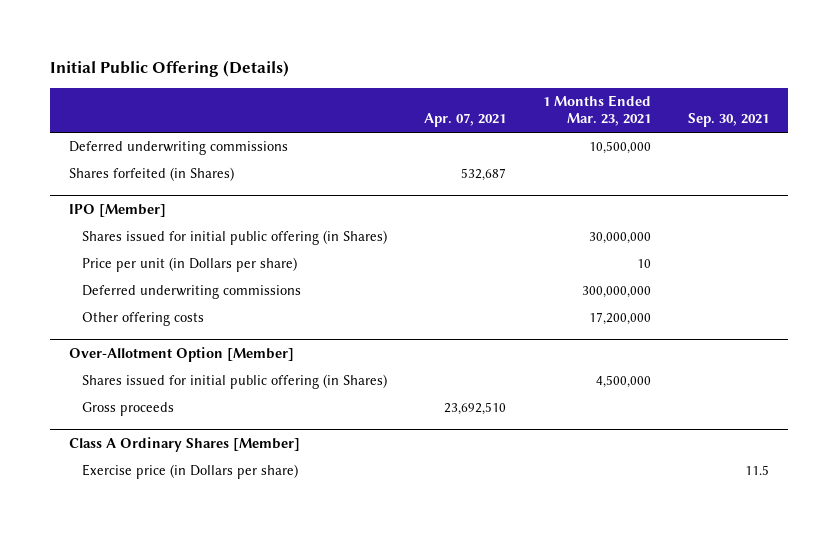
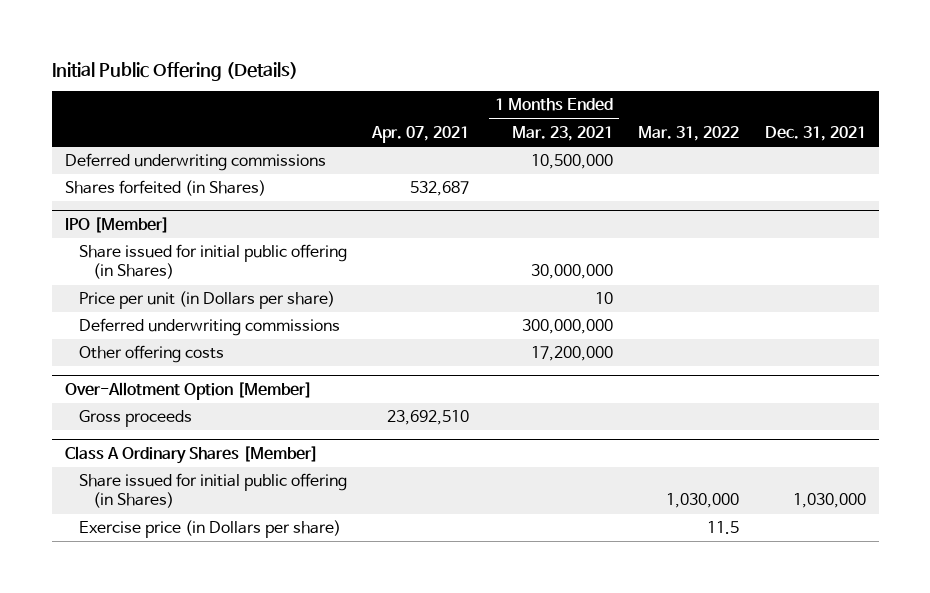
- | Apr. 07, 2021 | 1 Months Ended Mar. 23, 2021 | Sep. 30, 2021
+ | Apr. 07, 2021 | 1 Months Ended Mar. 23, 2021 | Mar. 31, 2022 | Dec. 31, 2021
@ IPO [Member]
- Shares issued for initial public offering (in Shares) | | 30,000,000 |
+ Share issued for initial public offering (in Shares) | | 30,000,000 | |
@ Over-Allotment Option [Member]
- Shares issued for initial public offering (in Shares) | | 4,500,000 |
@ Class A Ordinary Shares [Member]
+ Share issued for initial public offering (in Shares) | | | 1,030,000 | 1,030,000

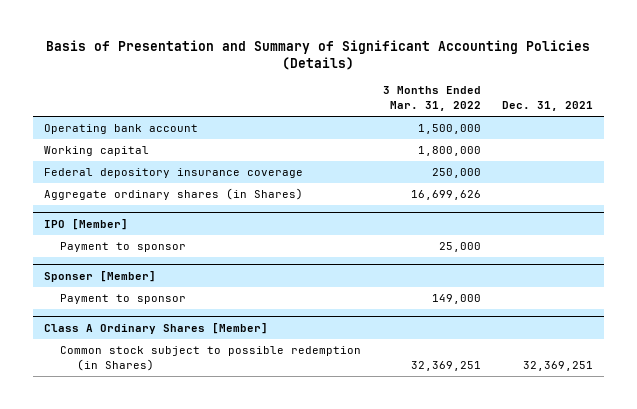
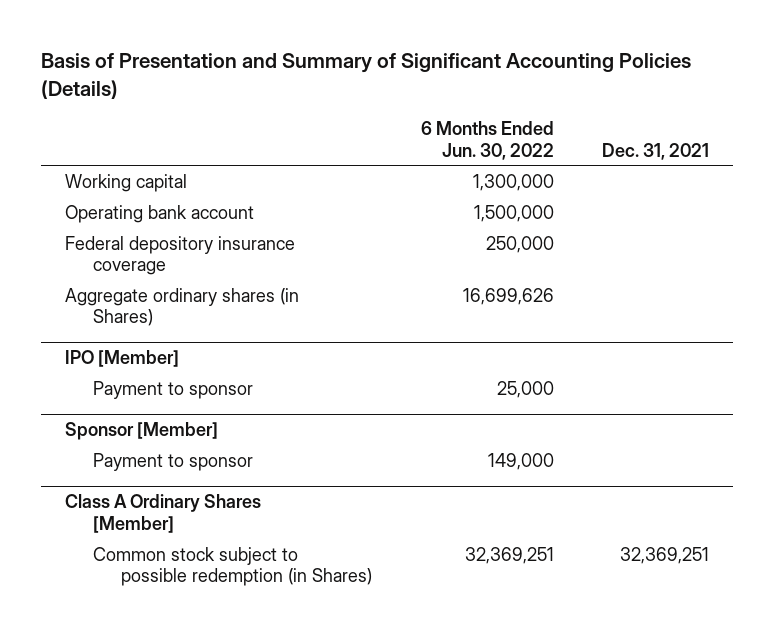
- | 3 Months Ended Mar. 31, 2022 | Dec. 31, 2021
+ | 6 Months Ended Jun. 30, 2022 | Dec. 31, 2021
moved down: Operating bank account | 1,500,000 |
- Sponser [Member]
+ Sponsor [Member]

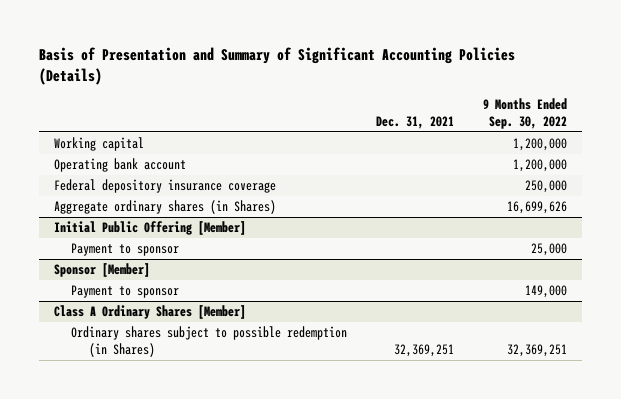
- | 6 Months Ended Jun. 30, 2022 | Dec. 31, 2021
+ | Dec. 31, 2021 | 9 Months Ended Sep. 30, 2022
- IPO [Member]
+ Initial Public Offering [Member]
@ Class A Ordinary Shares [Member]
- Common stock subject to possible redemption (in Shares) | 32,369,251 | 32,369,251
+ Ordinary shares subject to possible redemption (in Shares) | 32,369,251 | 32,369,251

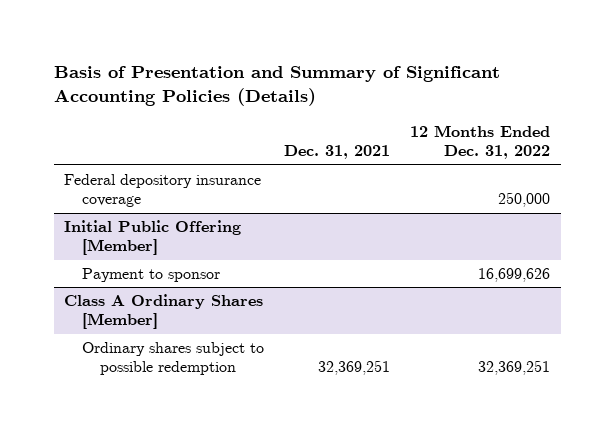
- | Dec. 31, 2021 | 9 Months Ended Sep. 30, 2022
+ | Dec. 31, 2021 | 12 Months Ended Dec. 31, 2022
- Working capital | | 1,200,000
- Operating bank account | | 1,200,000
- Aggregate ordinary shares (in Shares) | | 16,699,626
- Sponsor [Member]
- Payment to sponsor | | 149,000
@ Class A Ordinary Shares [Member]
- Ordinary shares subject to possible redemption (in Shares) | 32,369,251 | 32,369,251
+ Ordinary shares subject to possible redemption | 32,369,251 | 32,369,251

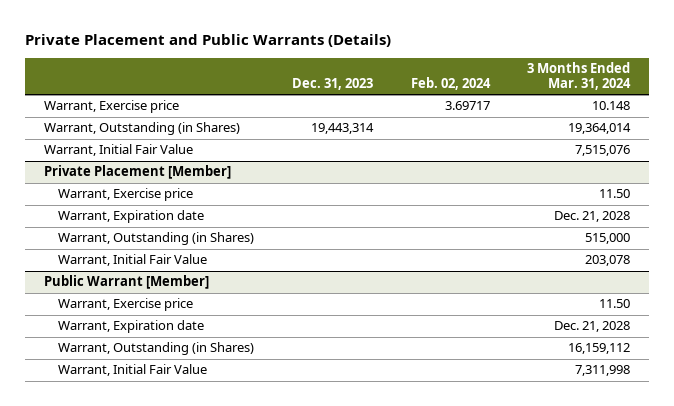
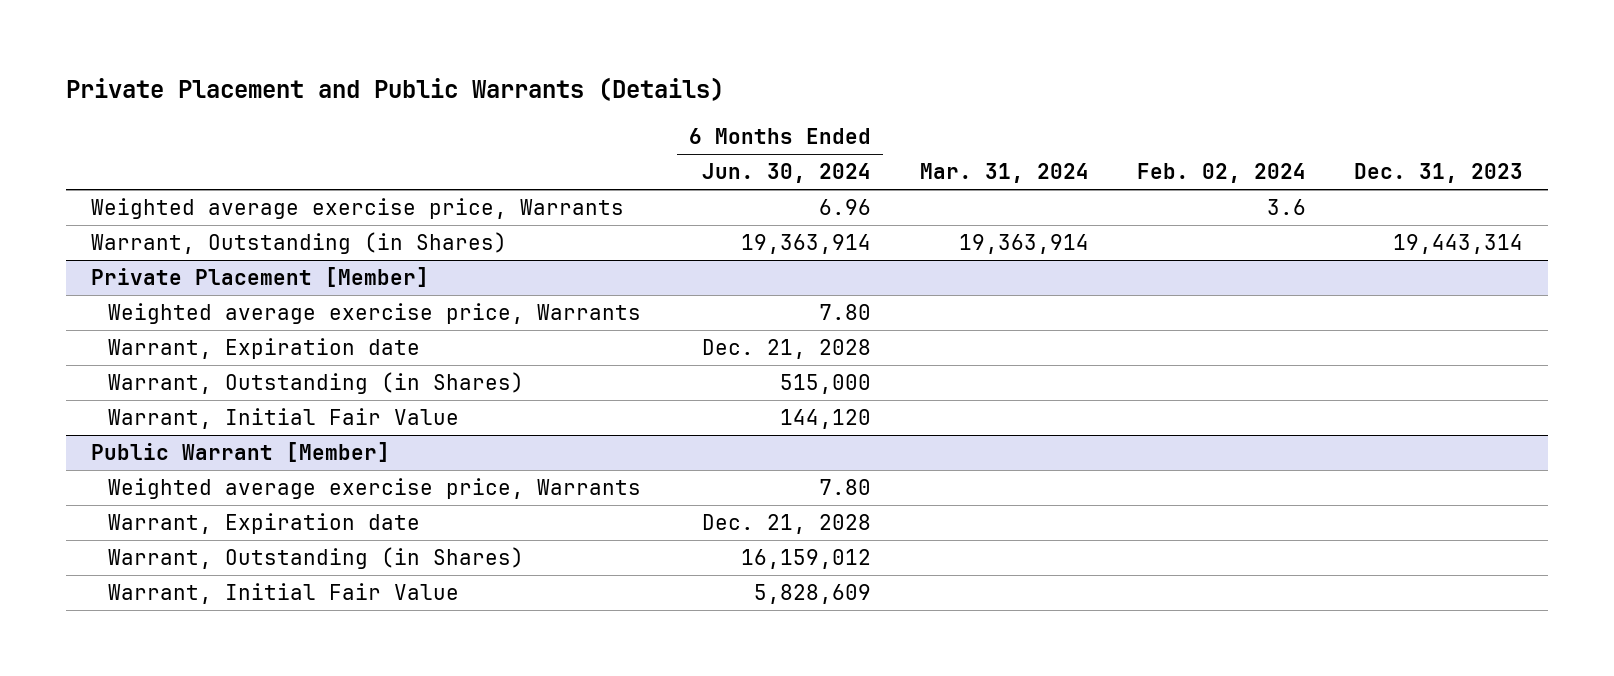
- | Dec. 31, 2023 | Feb. 02, 2024 | 3 Months Ended Mar. 31, 2024
+ | 6 Months Ended Jun. 30, 2024 | Mar. 31, 2024 | Feb. 02, 2024 | Dec. 31, 2023
- Warrant, Exercise price | | 3.69717 | 10.148
+ Weighted average exercise price, Warrants | 6.96 | | 3.6 |
- Warrant, Initial Fair Value | | | 7,515,076
@ Private Placement [Member]
- Warrant, Exercise price | | | 11.50
+ Weighted average exercise price, Warrants | 7.80 | | |
@ Public Warrant [Member]
- Warrant, Exercise price | | | 11.50
+ Weighted average exercise price, Warrants | 7.80 | | |

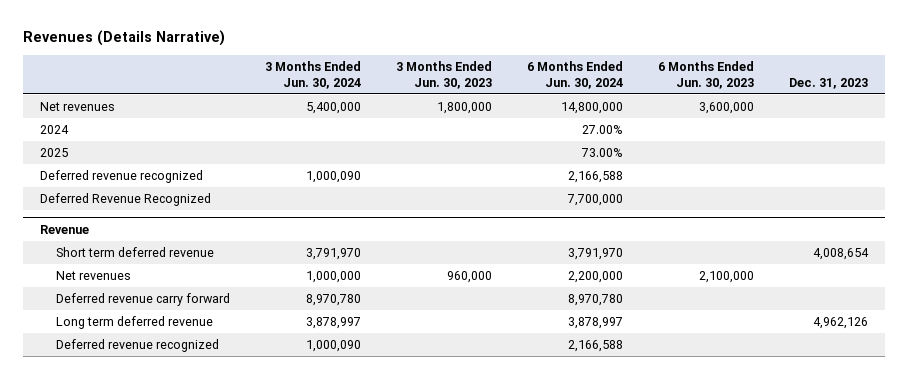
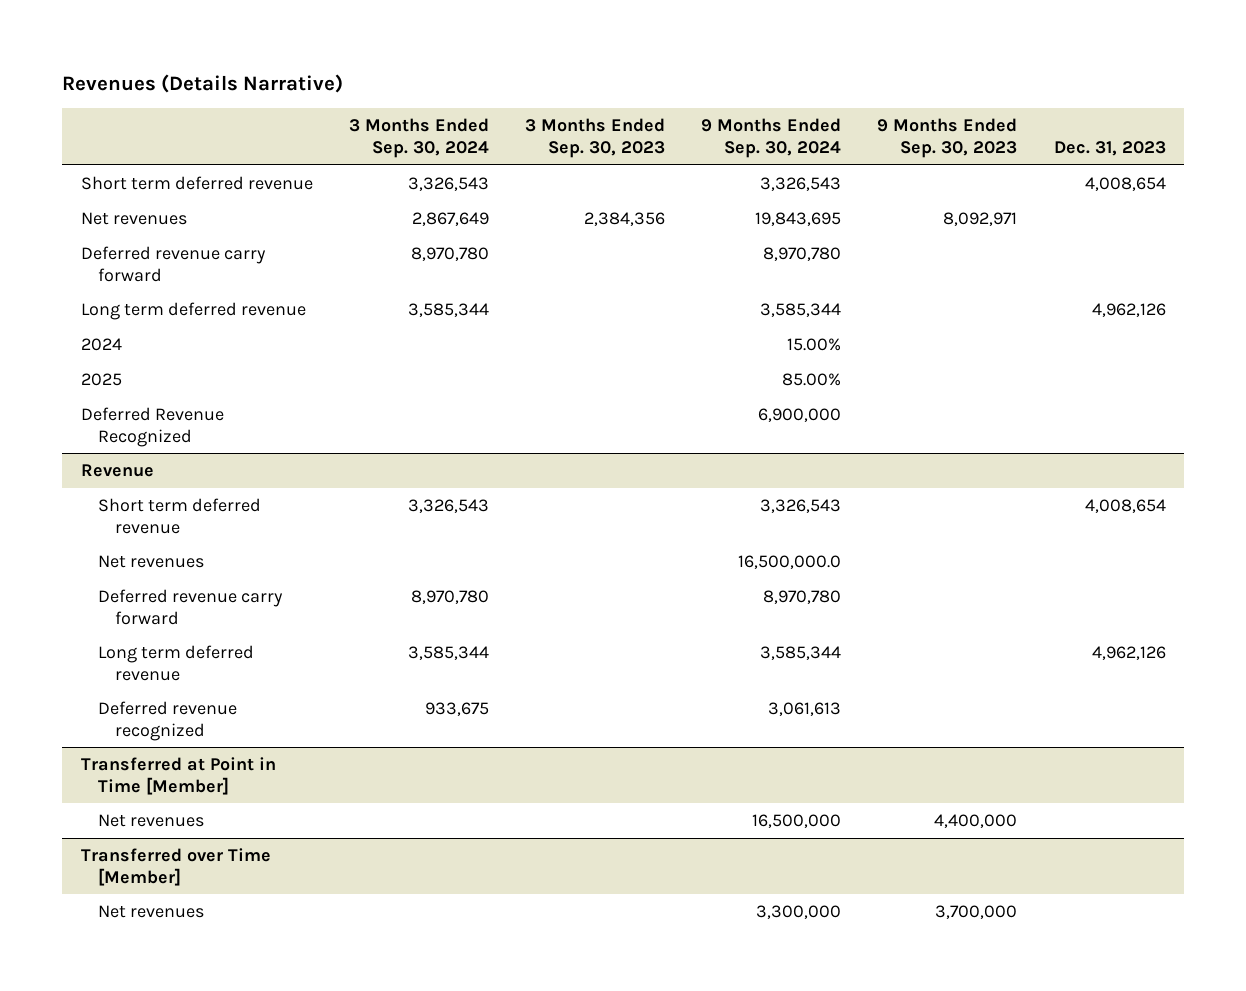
- | 3 Months Ended Jun. 30, 2024 | 3 Months Ended Jun. 30, 2023 | 6 Months Ended Jun. 30, 2024 | 6 Months Ended Jun. 30, 2023 | Dec. 31, 2023
+ | 3 Months Ended Sep. 30, 2024 | 3 Months Ended Sep. 30, 2023 | 9 Months Ended Sep. 30, 2024 | 9 Months Ended Sep. 30, 2023 | Dec. 31, 2023
+ Short term deferred revenue | 3,326,543 | | 3,326,543 | | 4,008,654
+ Deferred revenue carry forward | 8,970,780 | | 8,970,780 | |
+ Long term deferred revenue | 3,585,344 | | 3,585,344 | | 4,962,126
- Deferred revenue recognized | 1,000,090 | | 2,166,588 | |
+ Transferred at Point in Time [Member]
+ Net revenues | | | 16,500,000 | 4,400,000 |
+ Transferred over Time [Member]
+ Net revenues | | | 3,300,000 | 3,700,000 |

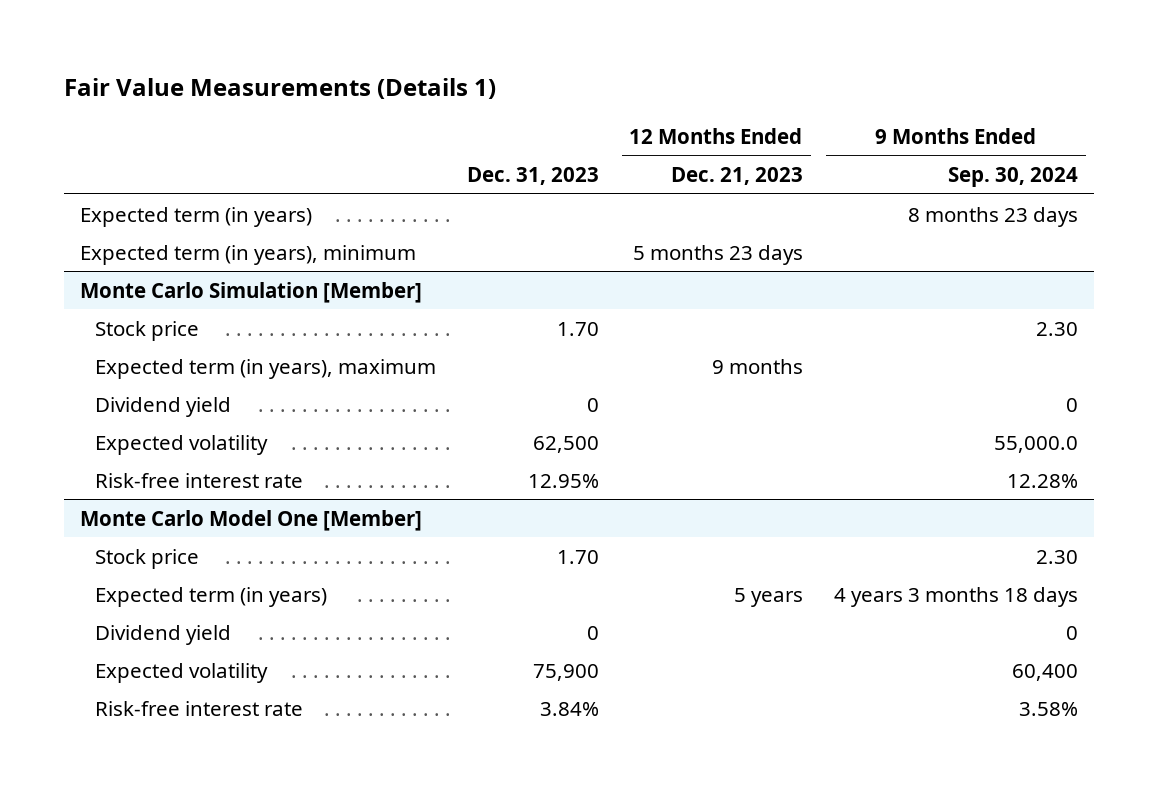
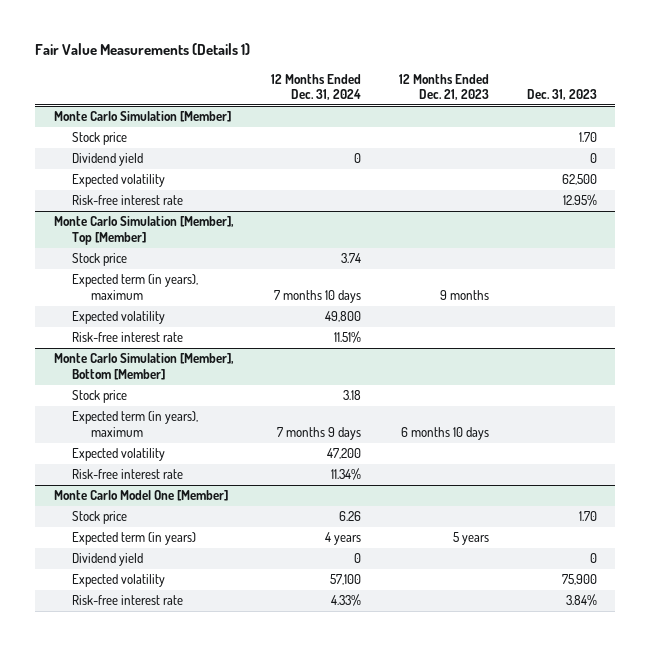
- | Dec. 31, 2023 | 12 Months Ended Dec. 21, 2023 | 9 Months Ended Sep. 30, 2024
+ | 12 Months Ended Dec. 31, 2024 | 12 Months Ended Dec. 21, 2023 | Dec. 31, 2023
- Expected term (in years) | | | 8 months 23 days
- Expected term (in years), minimum | | 5 months 23 days |
@ Monte Carlo Simulation [Member]
- Expected term (in years), maximum | | 9 months |
+ Monte Carlo Simulation [Member], Top [Member]
+ Stock price | 3.74 | |
+ Expected term (in years), maximum | 7 months 10 days | 9 months |
+ Expected volatility | 49,800 | |
+ Risk-free interest rate | 11.51% | |
+ Monte Carlo Simulation [Member], Bottom [Member]
+ Stock price | 3.18 | |
+ Expected term (in years), maximum | 7 months 9 days | 6 months 10 days |
+ Expected volatility | 47,200 | |
+ Risk-free interest rate | 11.34% | |

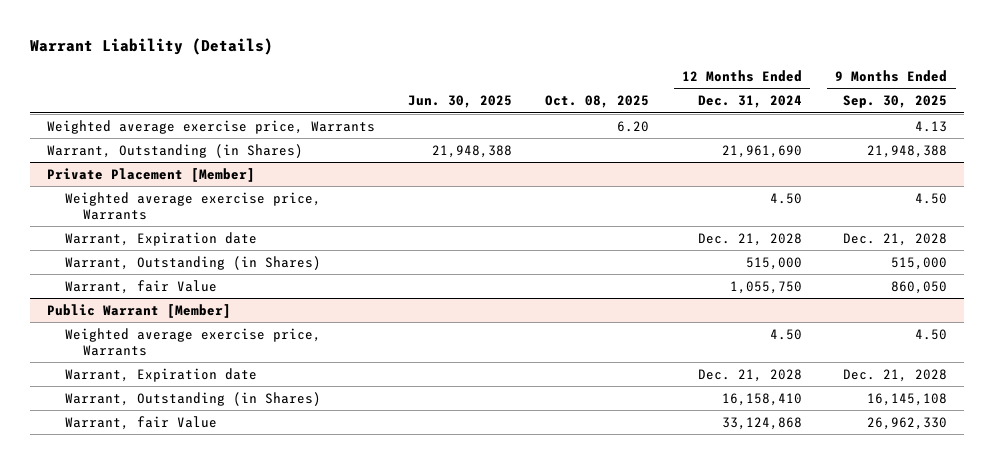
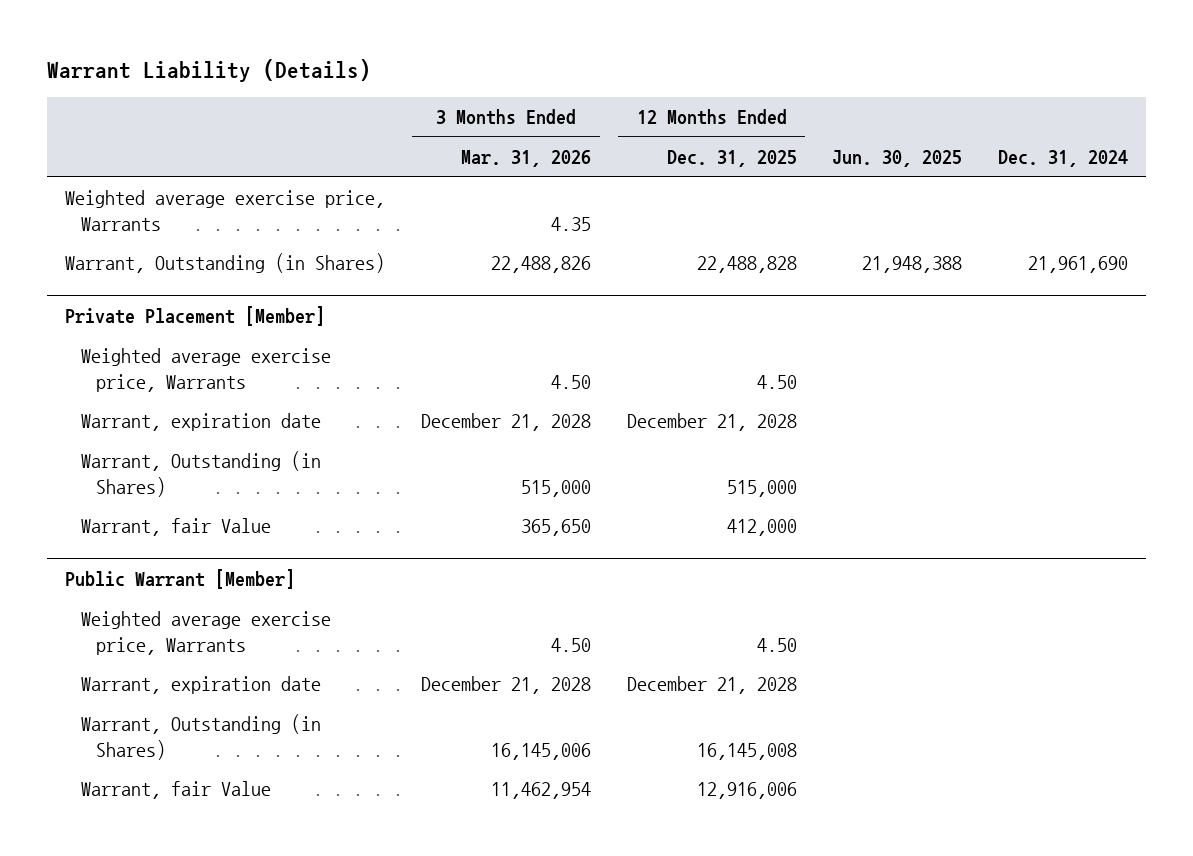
- | Jun. 30, 2025 | Oct. 08, 2025 | 12 Months Ended Dec. 31, 2024 | 9 Months Ended Sep. 30, 2025
+ | 3 Months Ended Mar. 31, 2026 | 12 Months Ended Dec. 31, 2025 | Jun. 30, 2025 | Dec. 31, 2024
@ Private Placement [Member]
- Warrant, Expiration date | | | Dec. 21, 2028 | Dec. 21, 2028
+ Warrant, expiration date | December 21, 2028 | December 21, 2028 | |
@ Public Warrant [Member]
- Warrant, Expiration date | | | Dec. 21, 2028 | Dec. 21, 2028
+ Warrant, expiration date | December 21, 2028 | December 21, 2028 | |

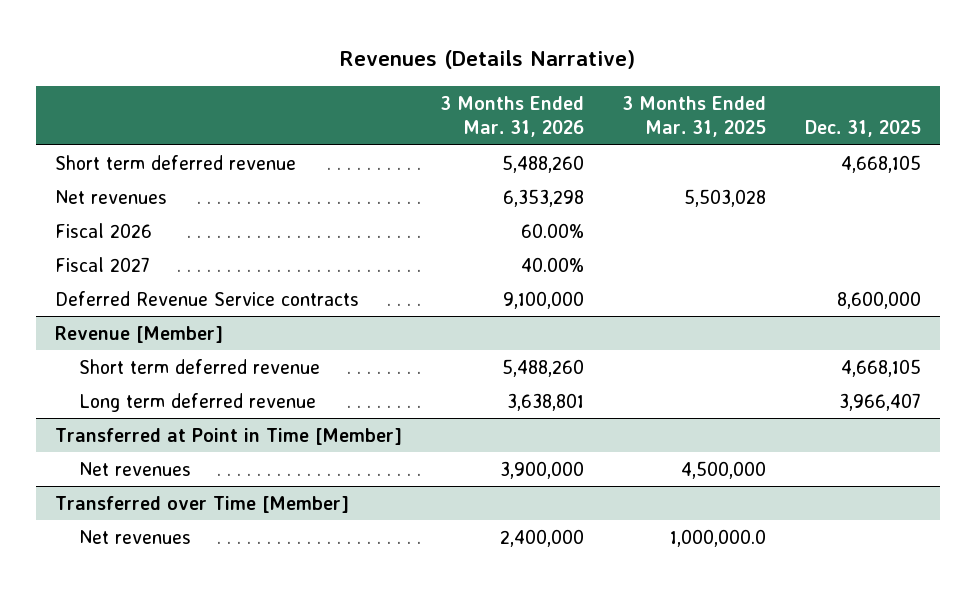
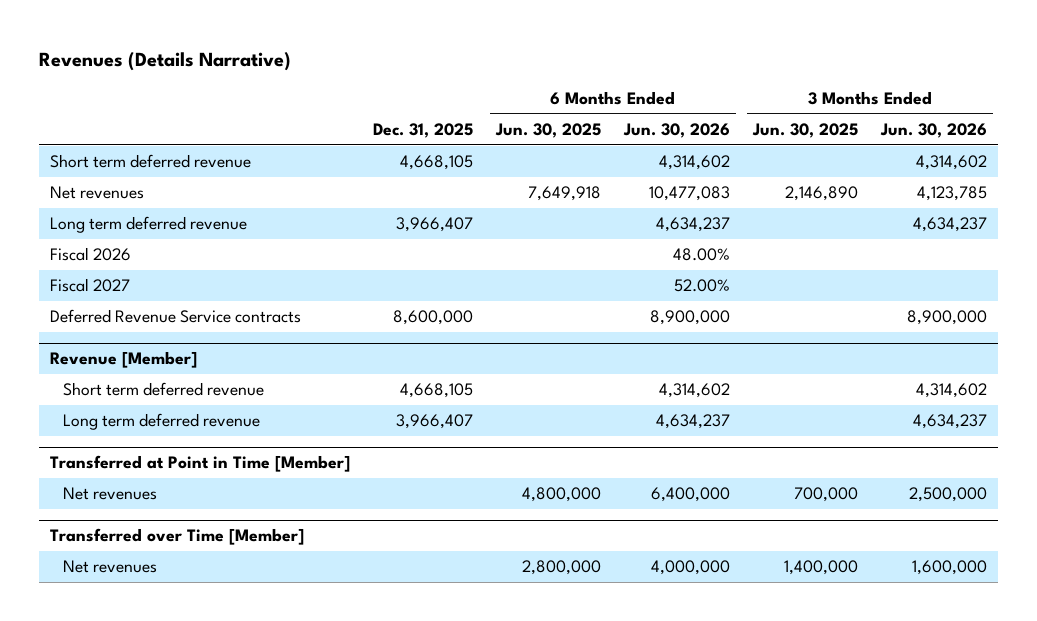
- | 3 Months Ended Mar. 31, 2026 | 3 Months Ended Mar. 31, 2025 | Dec. 31, 2025
+ | Dec. 31, 2025 | 6 Months Ended Jun. 30, 2025 | 6 Months Ended Jun. 30, 2026 | 3 Months Ended Jun. 30, 2025 | 3 Months Ended Jun. 30, 2026
+ Long term deferred revenue | 3,966,407 | | 4,634,237 | | 4,634,237

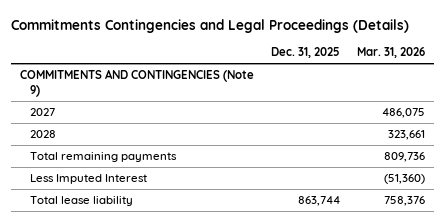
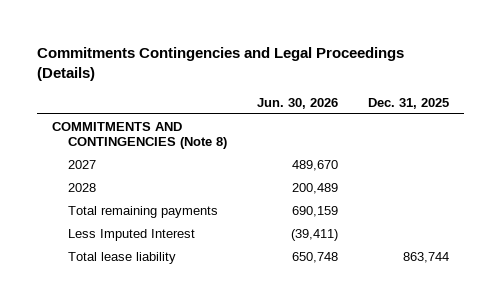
- | Dec. 31, 2025 | Mar. 31, 2026
+ | Jun. 30, 2026 | Dec. 31, 2025
- COMMITMENTS AND CONTINGENCIES (Note 9)
+ COMMITMENTS AND CONTINGENCIES (Note 8)

